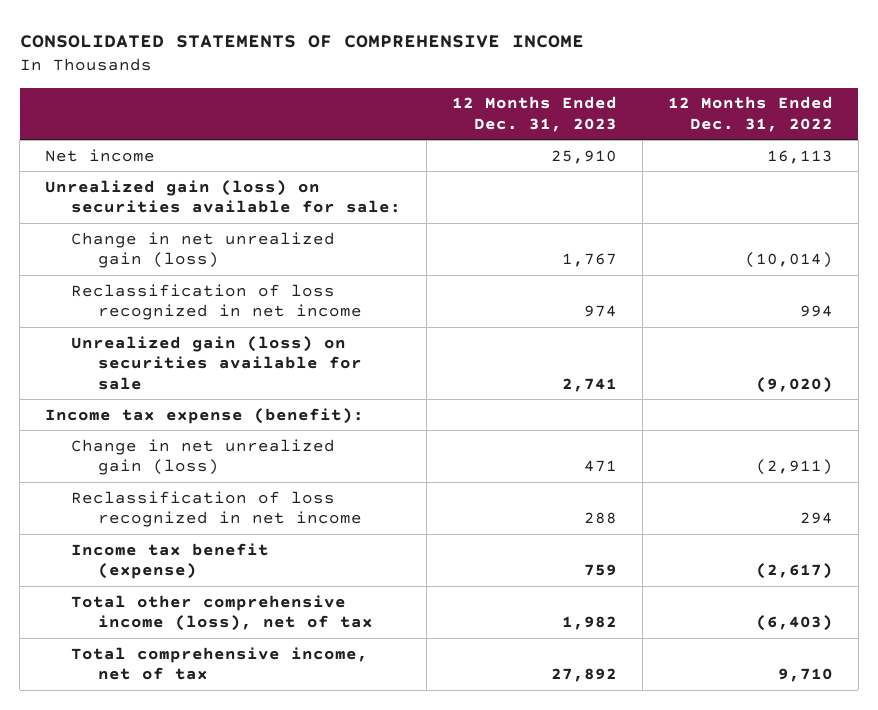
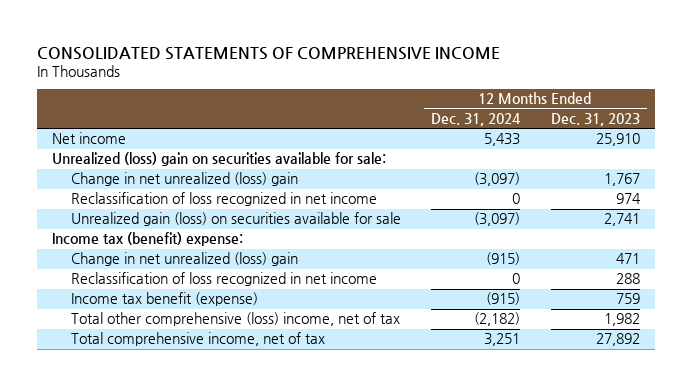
- | 12 Months Ended Dec. 31, 2023 | 12 Months Ended Dec. 31, 2022
+ | 12 Months Ended Dec. 31, 2024 | 12 Months Ended Dec. 31, 2023
- Unrealized gain (loss) on securities available for sale:
- Change in net unrealized gain (loss) | 1,767 | (10,014)
+ Unrealized (loss) gain on securities available for sale:
+ Change in net unrealized (loss) gain | (3,097) | 1,767
- Income tax expense (benefit):
- Change in net unrealized gain (loss) | 471 | (2,911)
+ Income tax (benefit) expense:
+ Change in net unrealized (loss) gain | (915) | 471
- Total other comprehensive income (loss), net of tax | 1,982 | (6,403)
+ Total other comprehensive (loss) income, net of tax | (2,182) | 1,982

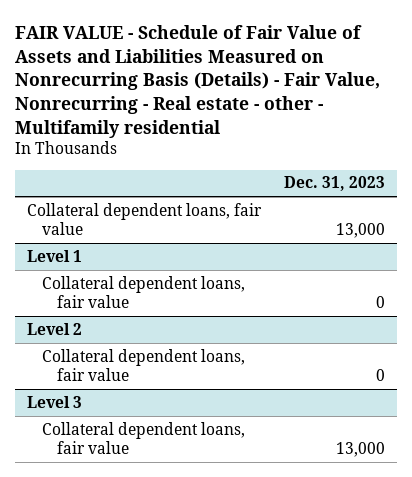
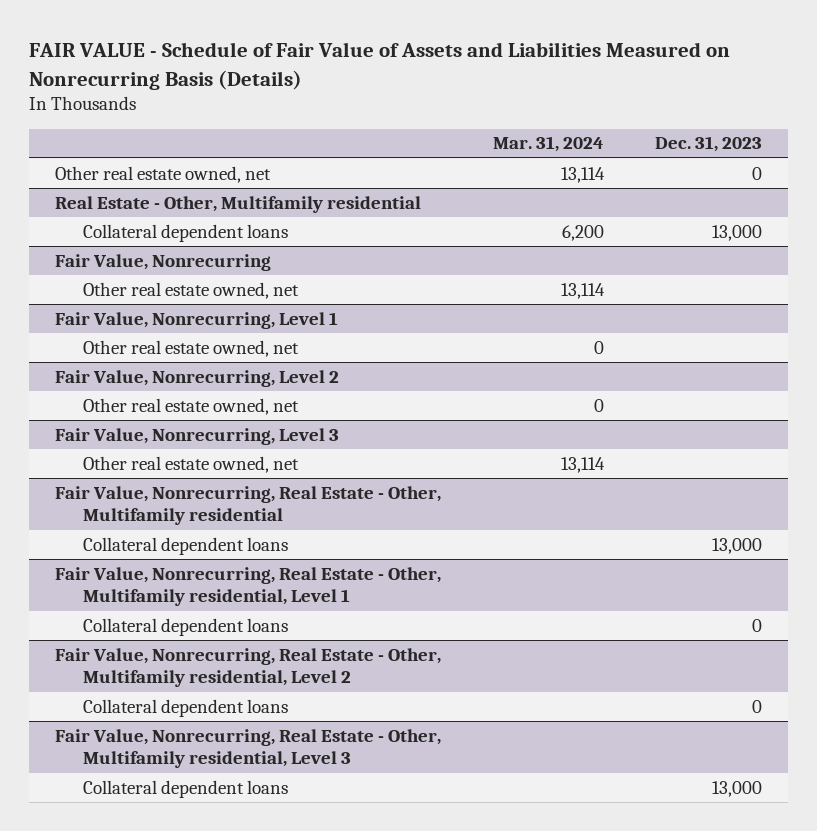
- FAIR VALUE - Schedule of Fair Value of Assets and Liabilities Measured on Nonrecurring Basis (Details) - Fair Value, Nonrecurring - Real estate - other - Multifamily residential
+ FAIR VALUE - Schedule of Fair Value of Assets and Liabilities Measured on Nonrecurring Basis (Details)
- | Dec. 31, 2023
+ | Mar. 31, 2024 | Dec. 31, 2023
- Collateral dependent loans, fair value | 13,000
- Level 1
- Collateral dependent loans, fair value | 0
- Level 2
- Collateral dependent loans, fair value | 0
- Level 3
- Collateral dependent loans, fair value | 13,000
+ Other real estate owned, net | 13,114 | 0
+ Real Estate - Other, Multifamily residential
+ Collateral dependent loans | 6,200 | 13,000
+ Fair Value, Nonrecurring
+ Other real estate owned, net | 13,114 |
+ Fair Value, Nonrecurring, Level 1
+ Other real estate owned, net | 0 |
+ Fair Value, Nonrecurring, Level 2
+ Other real estate owned, net | 0 |
+ Fair Value, Nonrecurring, Level 3
+ Other real estate owned, net | 13,114 |
+ Fair Value, Nonrecurring, Real Estate - Other, Multifamily residential
+ Collateral dependent loans | | 13,000
+ Fair Value, Nonrecurring, Real Estate - Other, Multifamily residential, Level 1
+ Collateral dependent loans | | 0
+ Fair Value, Nonrecurring, Real Estate - Other, Multifamily residential, Level 2
+ Collateral dependent loans | | 0
+ Fair Value, Nonrecurring, Real Estate - Other, Multifamily residential, Level 3
+ Collateral dependent loans | | 13,000

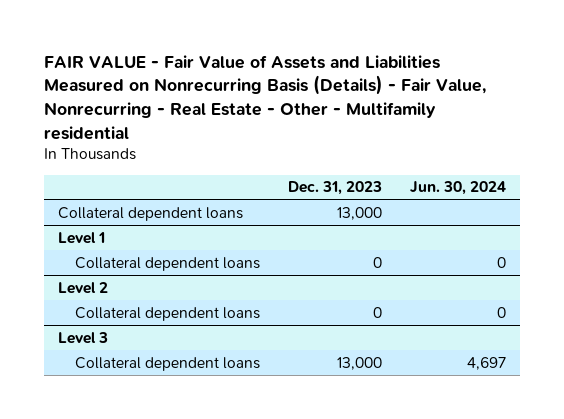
- FAIR VALUE - Schedule of Fair Value of Assets and Liabilities Measured on Nonrecurring Basis (Details)
+ FAIR VALUE - Fair Value of Assets and Liabilities Measured on Nonrecurring Basis (Details) - Fair Value, Nonrecurring - Real Estate - Other - Multifamily residential
- | Mar. 31, 2024 | Dec. 31, 2023
+ | Dec. 31, 2023 | Jun. 30, 2024
- Other real estate owned, net | 13,114 | 0
- Real Estate - Other, Multifamily residential
- Fair Value, Nonrecurring
- Other real estate owned, net | 13,114 |
- Fair Value, Nonrecurring, Level 1
- Other real estate owned, net | 0 |
- Fair Value, Nonrecurring, Level 2
- Other real estate owned, net | 0 |
- Fair Value, Nonrecurring, Level 3
- Other real estate owned, net | 13,114 |
- Fair Value, Nonrecurring, Real Estate - Other, Multifamily residential
- Collateral dependent loans | | 13,000
- Fair Value, Nonrecurring, Real Estate - Other, Multifamily residential, Level 1
+ Level 1
- Fair Value, Nonrecurring, Real Estate - Other, Multifamily residential, Level 2
+ Level 2
- Fair Value, Nonrecurring, Real Estate - Other, Multifamily residential, Level 3
+ Level 3

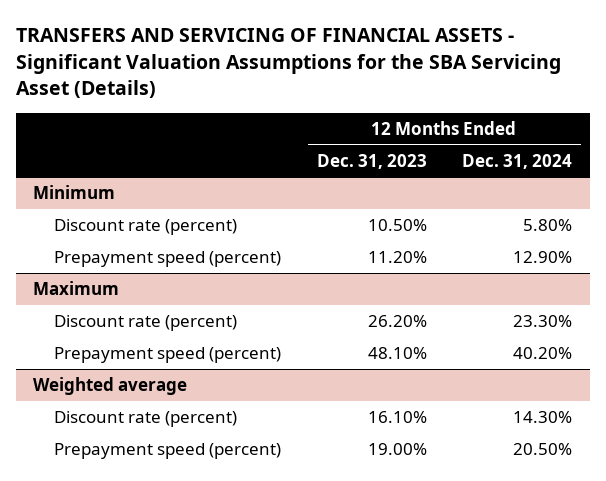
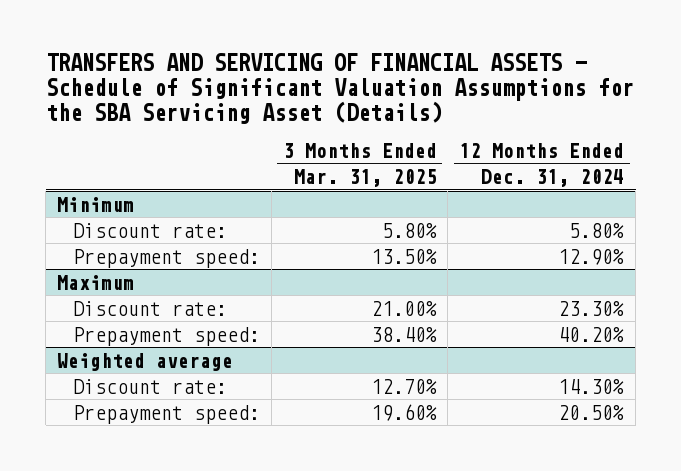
- TRANSFERS AND SERVICING OF FINANCIAL ASSETS - Significant Valuation Assumptions for the SBA Servicing Asset (Details)
+ TRANSFERS AND SERVICING OF FINANCIAL ASSETS - Schedule of Significant Valuation Assumptions for the SBA Servicing Asset (Details)
- | 12 Months Ended Dec. 31, 2023 | 12 Months Ended Dec. 31, 2024
+ | 3 Months Ended Mar. 31, 2025 | 12 Months Ended Dec. 31, 2024
@ Minimum
- Discount rate (percent) | 10.50% | 5.80%
- Prepayment speed (percent) | 11.20% | 12.90%
+ Discount rate: | 5.80% | 5.80%
+ Prepayment speed: | 13.50% | 12.90%
@ Maximum
- Discount rate (percent) | 26.20% | 23.30%
- Prepayment speed (percent) | 48.10% | 40.20%
+ Discount rate: | 21.00% | 23.30%
+ Prepayment speed: | 38.40% | 40.20%
@ Weighted average
- Discount rate (percent) | 16.10% | 14.30%
- Prepayment speed (percent) | 19.00% | 20.50%
+ Discount rate: | 12.70% | 14.30%
+ Prepayment speed: | 19.60% | 20.50%

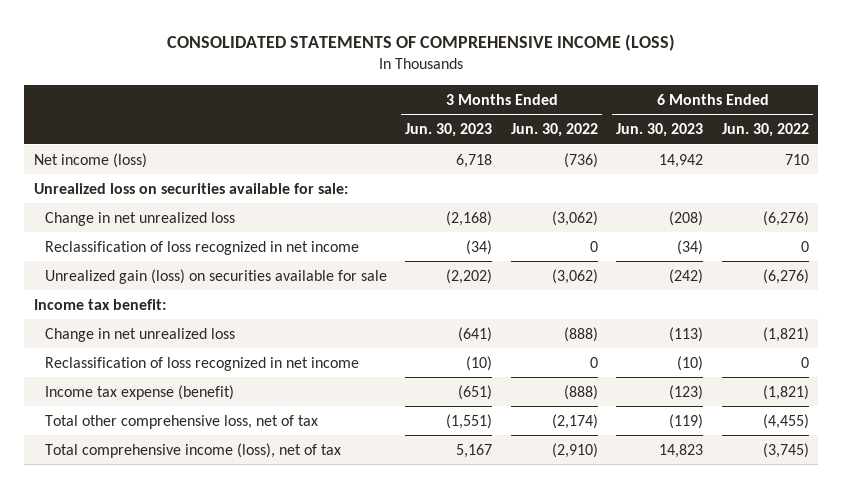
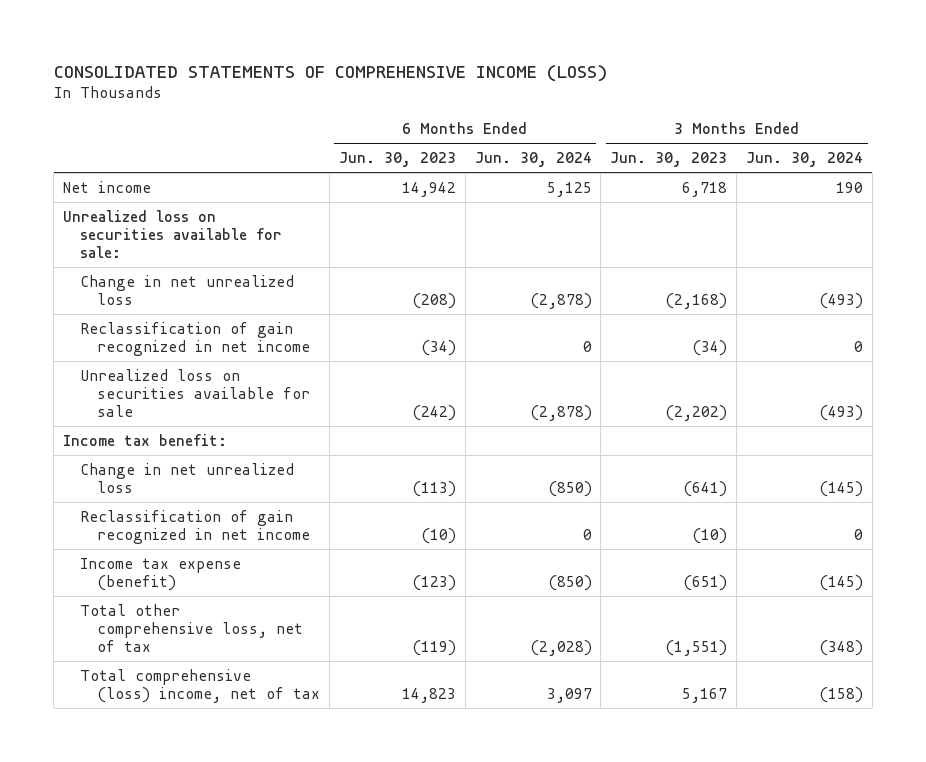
- | 3 Months Ended Jun. 30, 2023 | 3 Months Ended Jun. 30, 2022 | 6 Months Ended Jun. 30, 2023 | 6 Months Ended Jun. 30, 2022
+ | 6 Months Ended Jun. 30, 2023 | 6 Months Ended Jun. 30, 2024 | 3 Months Ended Jun. 30, 2023 | 3 Months Ended Jun. 30, 2024
- Net income (loss) | 6,718 | (736) | 14,942 | 710
+ Net income | 14,942 | 5,125 | 6,718 | 190
- Reclassification of loss recognized in net income | (34) | 0 | (34) | 0
- Unrealized gain (loss) on securities available for sale | (2,202) | (3,062) | (242) | (6,276)
+ Reclassification of gain recognized in net income | (34) | 0 | (34) | 0
+ Unrealized loss on securities available for sale | (242) | (2,878) | (2,202) | (493)
- Reclassification of loss recognized in net income | (10) | 0 | (10) | 0
+ Reclassification of gain recognized in net income | (10) | 0 | (10) | 0
- Total comprehensive income (loss), net of tax | 5,167 | (2,910) | 14,823 | (3,745)
+ Total comprehensive (loss) income, net of tax | 14,823 | 3,097 | 5,167 | (158)

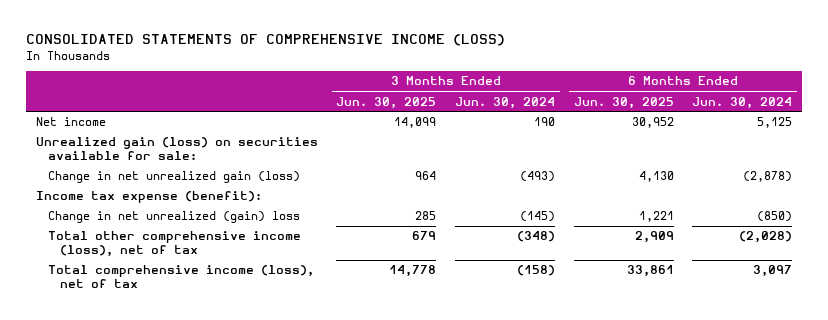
- | 6 Months Ended Jun. 30, 2023 | 6 Months Ended Jun. 30, 2024 | 3 Months Ended Jun. 30, 2023 | 3 Months Ended Jun. 30, 2024
+ | 3 Months Ended Jun. 30, 2025 | 3 Months Ended Jun. 30, 2024 | 6 Months Ended Jun. 30, 2025 | 6 Months Ended Jun. 30, 2024
- Unrealized loss on securities available for sale:
- Change in net unrealized loss | (208) | (2,878) | (2,168) | (493)
- Reclassification of gain recognized in net income | (34) | 0 | (34) | 0
- Unrealized loss on securities available for sale | (242) | (2,878) | (2,202) | (493)
- Income tax benefit:
- Change in net unrealized loss | (113) | (850) | (641) | (145)
- Reclassification of gain recognized in net income | (10) | 0 | (10) | 0
- Income tax expense (benefit) | (123) | (850) | (651) | (145)
- Total other comprehensive loss, net of tax | (119) | (2,028) | (1,551) | (348)
- Total comprehensive (loss) income, net of tax | 14,823 | 3,097 | 5,167 | (158)
+ Unrealized gain (loss) on securities available for sale:
+ Change in net unrealized gain (loss) | 964 | (493) | 4,130 | (2,878)
+ Income tax expense (benefit):
+ Change in net unrealized (gain) loss | 285 | (145) | 1,221 | (850)
+ Total other comprehensive income (loss), net of tax | 679 | (348) | 2,909 | (2,028)
+ Total comprehensive income (loss), net of tax | 14,778 | (158) | 33,861 | 3,097

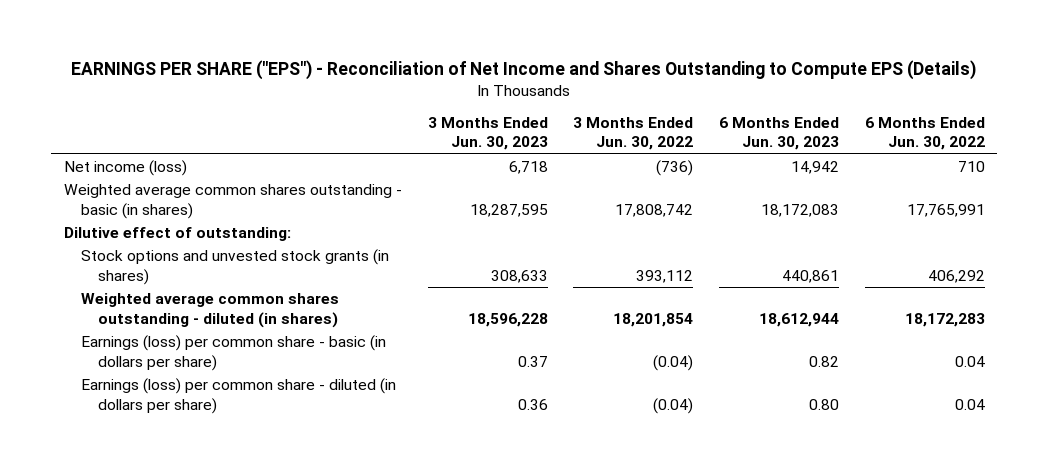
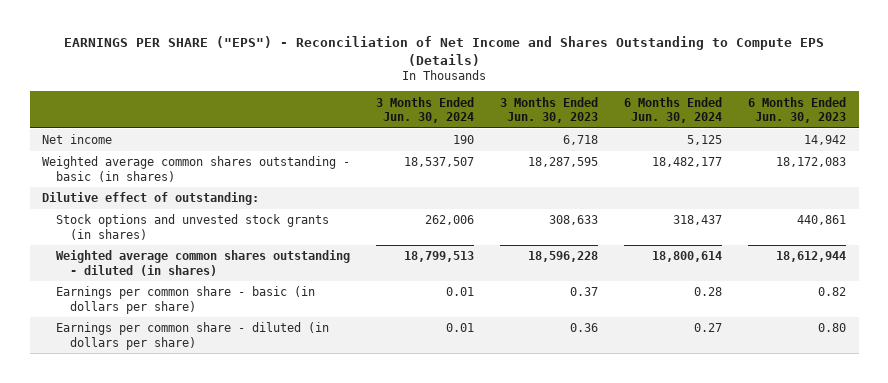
- | 3 Months Ended Jun. 30, 2023 | 3 Months Ended Jun. 30, 2022 | 6 Months Ended Jun. 30, 2023 | 6 Months Ended Jun. 30, 2022
+ | 3 Months Ended Jun. 30, 2024 | 3 Months Ended Jun. 30, 2023 | 6 Months Ended Jun. 30, 2024 | 6 Months Ended Jun. 30, 2023
- Net income (loss) | 6,718 | (736) | 14,942 | 710
+ Net income | 190 | 6,718 | 5,125 | 14,942
- Earnings (loss) per common share - basic (in dollars per share) | 0.37 | (0.04) | 0.82 | 0.04
- Earnings (loss) per common share - diluted (in dollars per share) | 0.36 | (0.04) | 0.80 | 0.04
+ Earnings per common share - basic (in dollars per share) | 0.01 | 0.37 | 0.28 | 0.82
+ Earnings per common share - diluted (in dollars per share) | 0.01 | 0.36 | 0.27 | 0.80

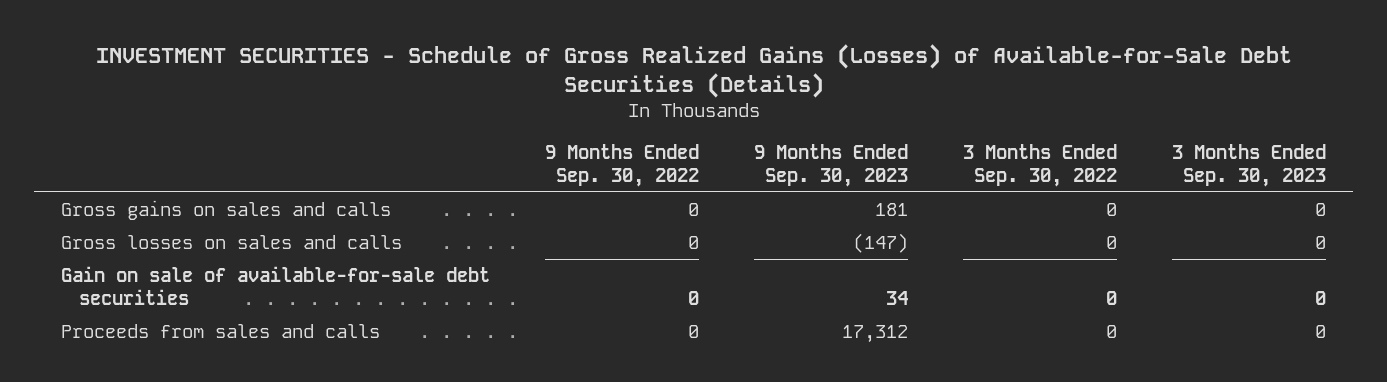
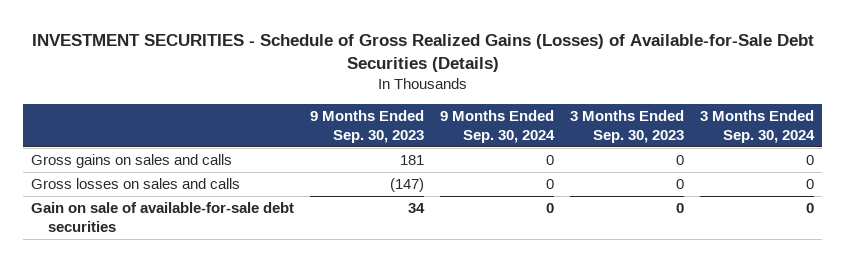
- | 9 Months Ended Sep. 30, 2022 | 9 Months Ended Sep. 30, 2023 | 3 Months Ended Sep. 30, 2022 | 3 Months Ended Sep. 30, 2023
+ | 9 Months Ended Sep. 30, 2023 | 9 Months Ended Sep. 30, 2024 | 3 Months Ended Sep. 30, 2023 | 3 Months Ended Sep. 30, 2024
- Proceeds from sales and calls | 0 | 17,312 | 0 | 0

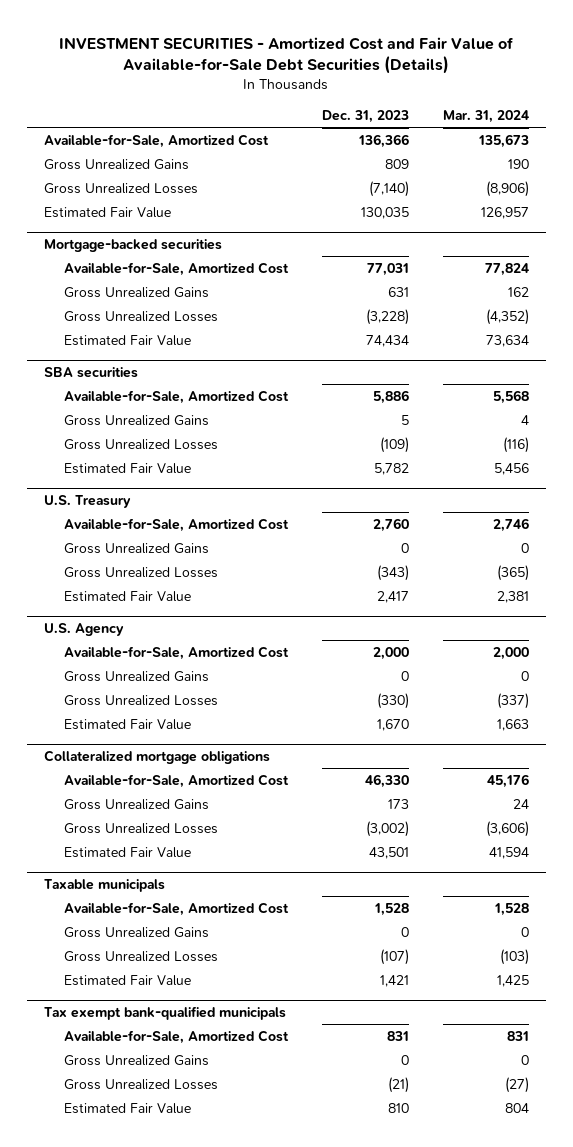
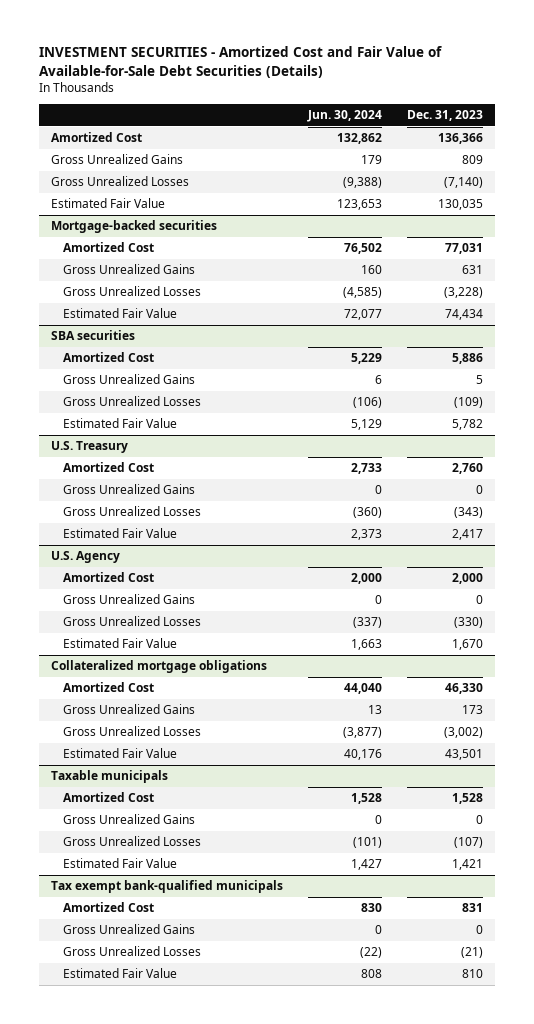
- | Dec. 31, 2023 | Mar. 31, 2024
+ | Jun. 30, 2024 | Dec. 31, 2023
- Available-for-Sale, Amortized Cost | 136,366 | 135,673
+ Amortized Cost | 132,862 | 136,366
@ Mortgage-backed securities
- Available-for-Sale, Amortized Cost | 77,031 | 77,824
+ Amortized Cost | 76,502 | 77,031
@ SBA securities
- Available-for-Sale, Amortized Cost | 5,886 | 5,568
+ Amortized Cost | 5,229 | 5,886
@ U.S. Treasury
- Available-for-Sale, Amortized Cost | 2,760 | 2,746
+ Amortized Cost | 2,733 | 2,760
@ U.S. Agency
- Available-for-Sale, Amortized Cost | 2,000 | 2,000
+ Amortized Cost | 2,000 | 2,000
@ Collateralized mortgage obligations
- Available-for-Sale, Amortized Cost | 46,330 | 45,176
+ Amortized Cost | 44,040 | 46,330
@ Taxable municipals
- Available-for-Sale, Amortized Cost | 1,528 | 1,528
+ Amortized Cost | 1,528 | 1,528
@ Tax exempt bank-qualified municipals
- Available-for-Sale, Amortized Cost | 831 | 831
+ Amortized Cost | 830 | 831

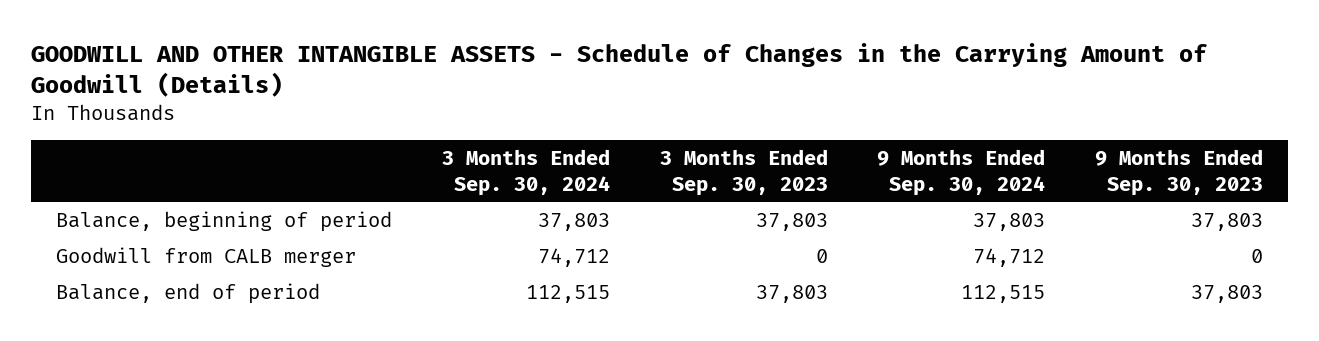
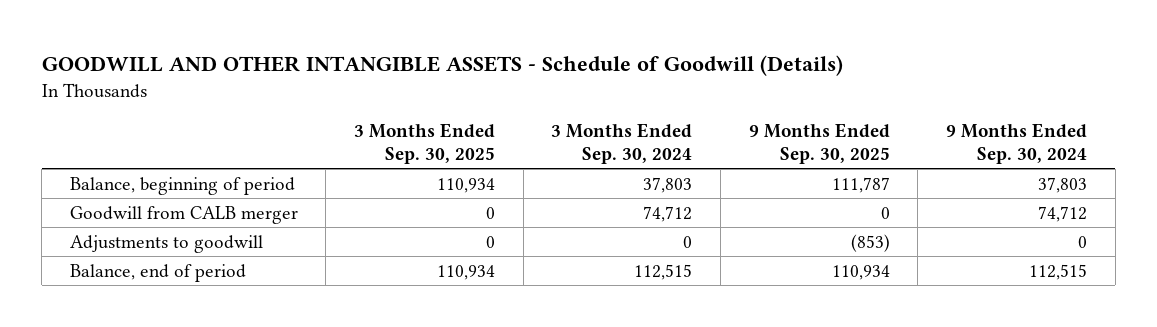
- GOODWILL AND OTHER INTANGIBLE ASSETS - Schedule of Changes in the Carrying Amount of Goodwill (Details)
+ GOODWILL AND OTHER INTANGIBLE ASSETS - Schedule of Goodwill (Details)
- | 3 Months Ended Sep. 30, 2024 | 3 Months Ended Sep. 30, 2023 | 9 Months Ended Sep. 30, 2024 | 9 Months Ended Sep. 30, 2023
+ | 3 Months Ended Sep. 30, 2025 | 3 Months Ended Sep. 30, 2024 | 9 Months Ended Sep. 30, 2025 | 9 Months Ended Sep. 30, 2024
+ Adjustments to goodwill | 0 | 0 | (853) | 0

